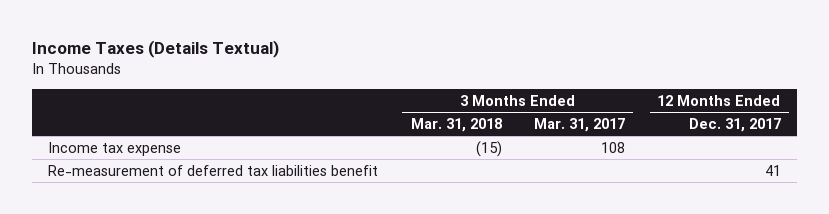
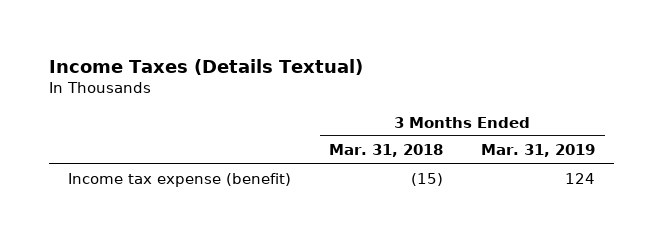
- | 3 Months Ended Mar. 31, 2018 | 3 Months Ended Mar. 31, 2017 | 12 Months Ended Dec. 31, 2017
+ | 3 Months Ended Mar. 31, 2018 | 3 Months Ended Mar. 31, 2019
- Income tax expense | (15) | 108 |
- Re-measurement of deferred tax liabilities benefit | | | 41
+ Income tax expense (benefit) | (15) | 124

